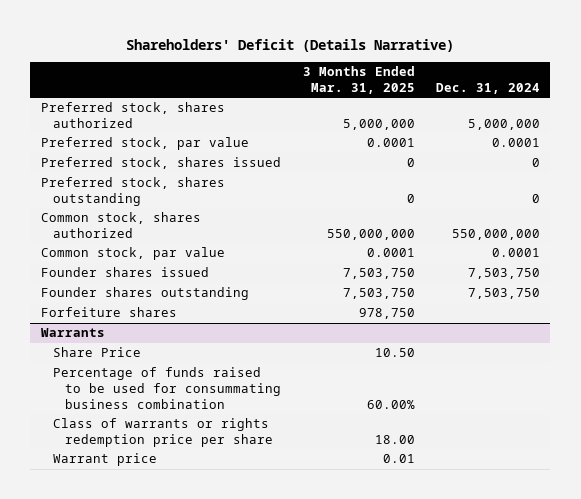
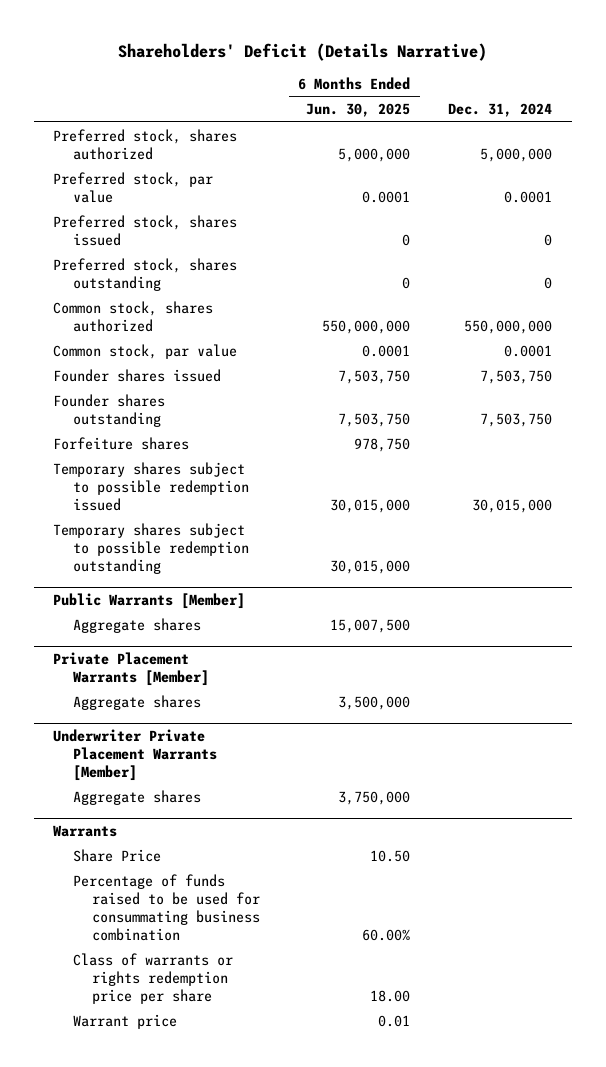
- | 3 Months Ended Mar. 31, 2025 | Dec. 31, 2024
+ | 6 Months Ended Jun. 30, 2025 | Dec. 31, 2024
+ Temporary shares subject to possible redemption issued | 30,015,000 | 30,015,000
+ Temporary shares subject to possible redemption outstanding | 30,015,000 |
+ Public Warrants [Member]
+ Aggregate shares | 15,007,500 |
+ Private Placement Warrants [Member]
+ Aggregate shares | 3,500,000 |
+ Underwriter Private Placement Warrants [Member]
+ Aggregate shares | 3,750,000 |

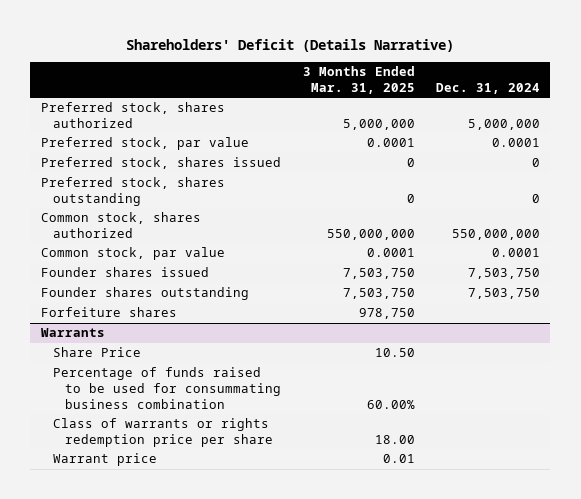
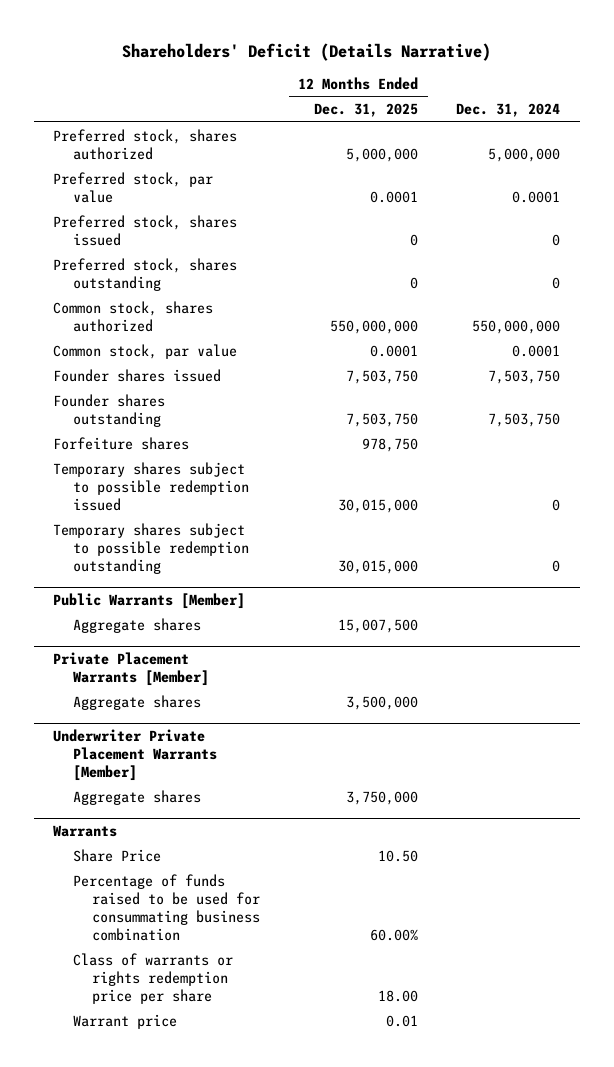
- | 3 Months Ended Mar. 31, 2025 | Dec. 31, 2024
+ | 12 Months Ended Dec. 31, 2025 | Dec. 31, 2024
+ Temporary shares subject to possible redemption issued | 30,015,000 | 0
+ Temporary shares subject to possible redemption outstanding | 30,015,000 | 0
+ Public Warrants [Member]
+ Aggregate shares | 15,007,500 |
+ Private Placement Warrants [Member]
+ Aggregate shares | 3,500,000 |
+ Underwriter Private Placement Warrants [Member]
+ Aggregate shares | 3,750,000 |

